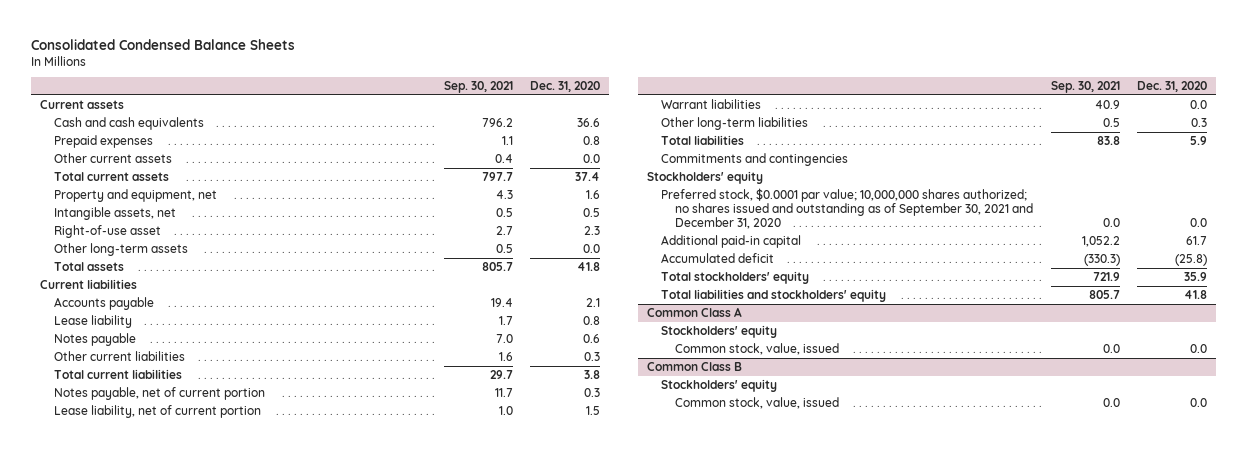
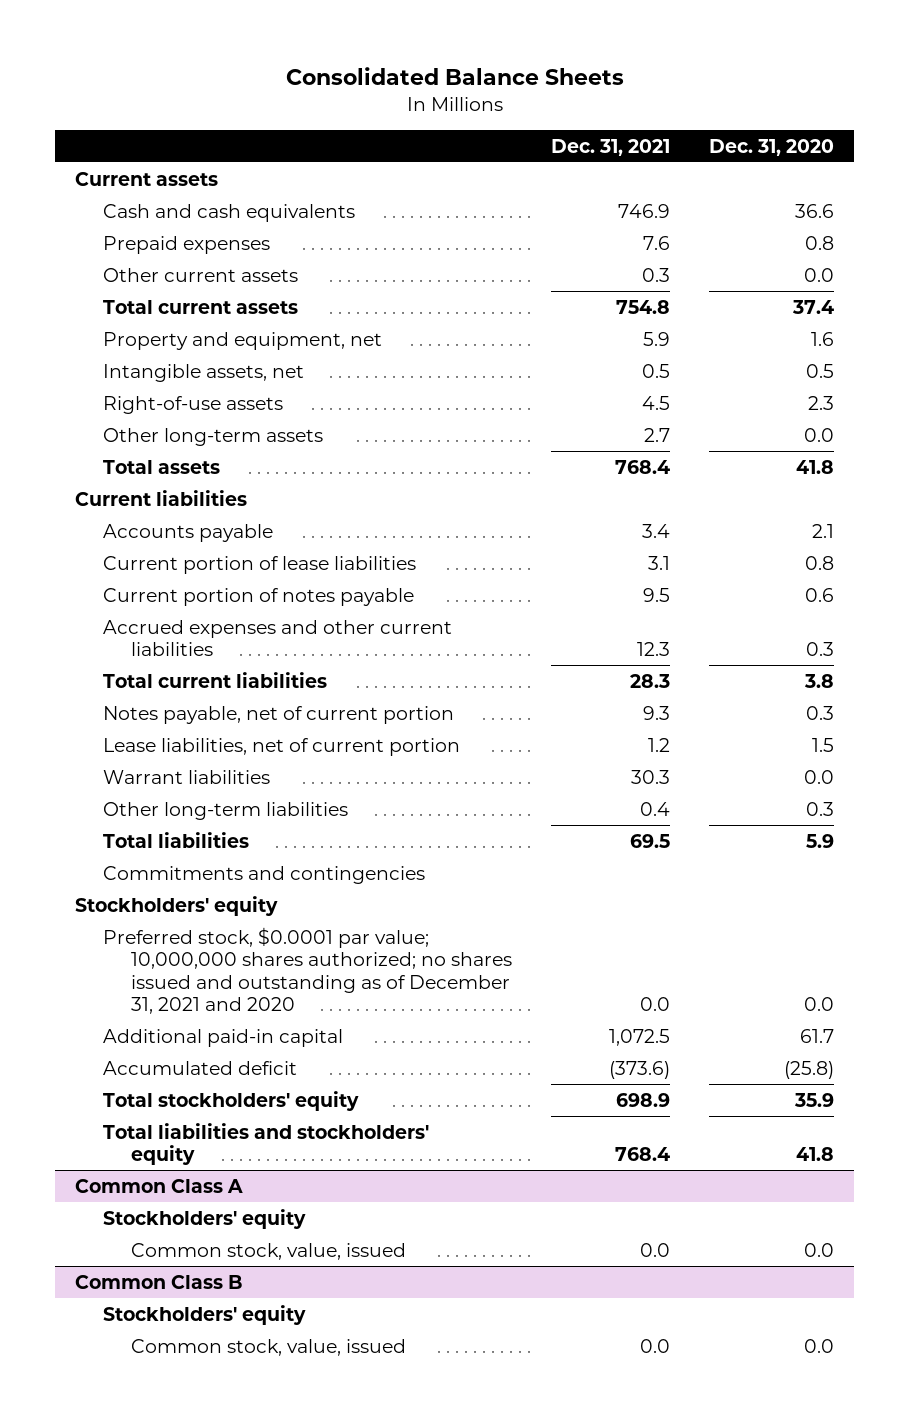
- Consolidated Condensed Balance Sheets
+ Consolidated Balance Sheets
- | Sep. 30, 2021 | Dec. 31, 2020
+ | Dec. 31, 2021 | Dec. 31, 2020
- Right-of-use asset | 2.7 | 2.3
+ Right-of-use assets | 4.5 | 2.3
- Lease liability | 1.7 | 0.8
- Notes payable | 7.0 | 0.6
- Other current liabilities | 1.6 | 0.3
+ Current portion of lease liabilities | 3.1 | 0.8
+ Current portion of notes payable | 9.5 | 0.6
+ Accrued expenses and other current liabilities | 12.3 | 0.3
- Lease liability, net of current portion | 1.0 | 1.5
+ Lease liabilities, net of current portion | 1.2 | 1.5
- Preferred stock, $0.0001 par value; 10,000,000 shares authorized; no shares issued and outstanding as of September 30, 2021 and December 31, 2020 | 0.0 | 0.0
+ Preferred stock, $0.0001 par value; 10,000,000 shares authorized; no shares issued and outstanding as of December 31, 2021 and 2020 | 0.0 | 0.0

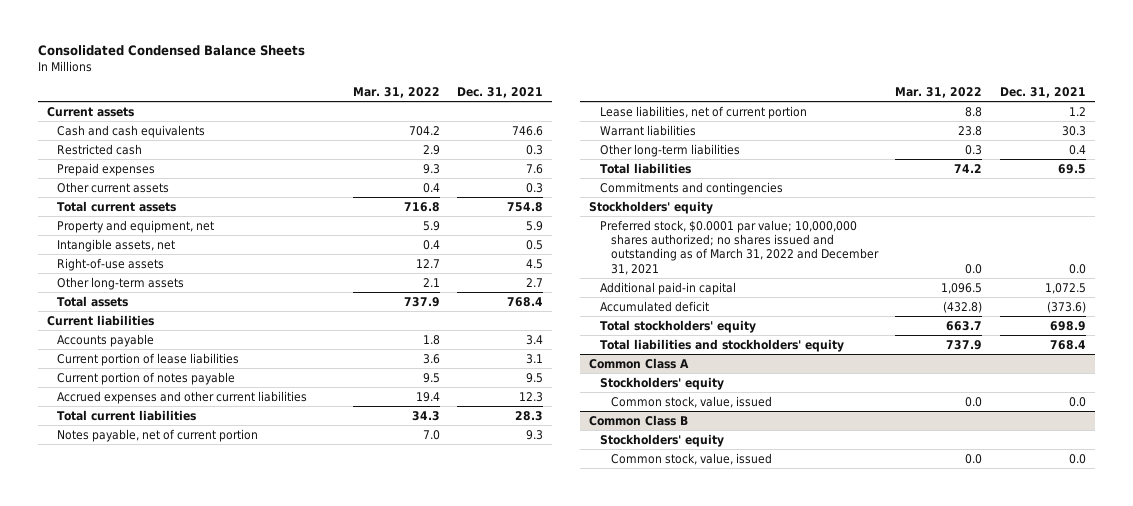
- Consolidated Balance Sheets
+ Consolidated Condensed Balance Sheets
- | Dec. 31, 2021 | Dec. 31, 2020
+ | Mar. 31, 2022 | Dec. 31, 2021
- Cash and cash equivalents | 746.9 | 36.6
+ Cash and cash equivalents | 704.2 | 746.6
+ Restricted cash | 2.9 | 0.3
- Preferred stock, $0.0001 par value; 10,000,000 shares authorized; no shares issued and outstanding as of December 31, 2021 and 2020 | 0.0 | 0.0
+ Preferred stock, $0.0001 par value; 10,000,000 shares authorized; no shares issued and outstanding as of March 31, 2022 and December 31, 2021 | 0.0 | 0.0

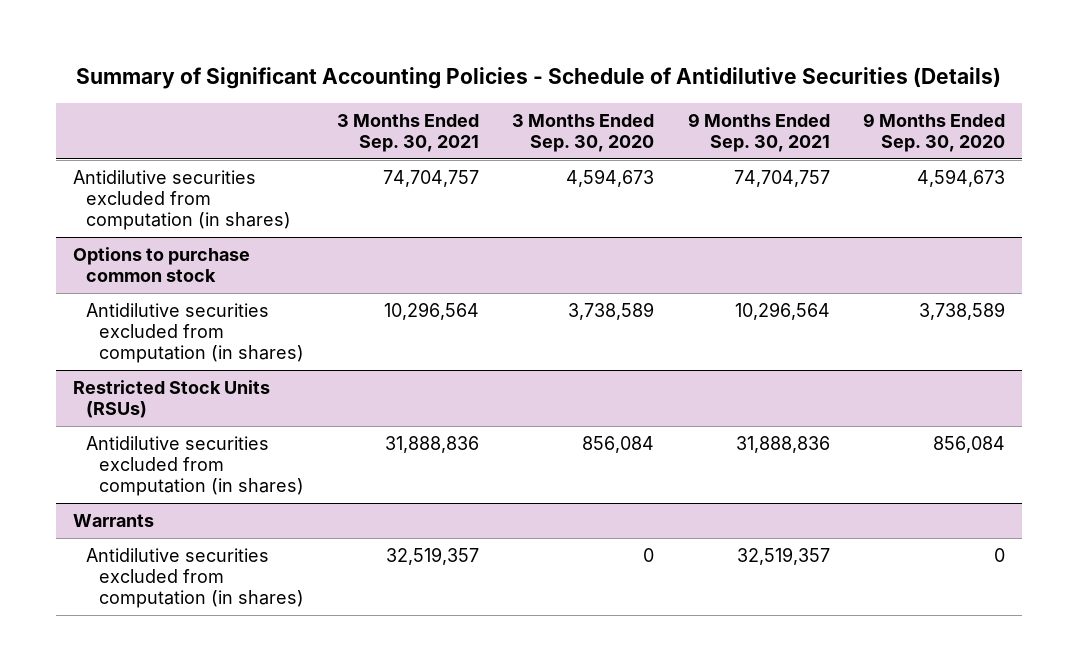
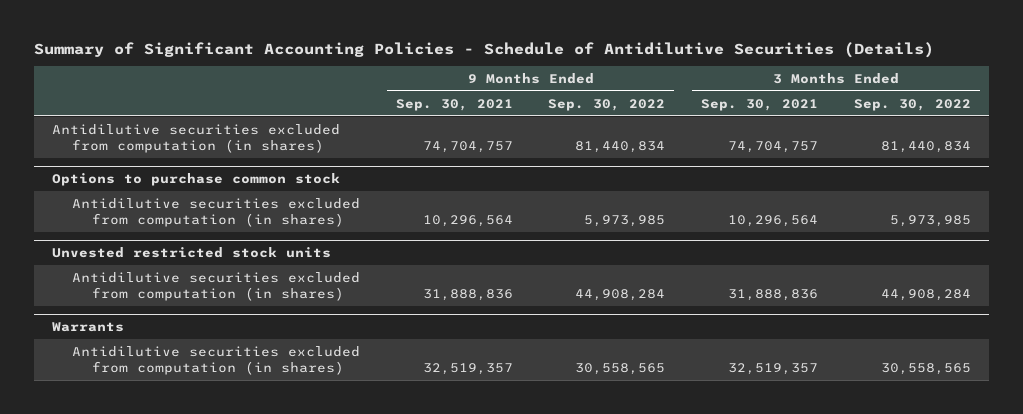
- | 3 Months Ended Sep. 30, 2021 | 3 Months Ended Sep. 30, 2020 | 9 Months Ended Sep. 30, 2021 | 9 Months Ended Sep. 30, 2020
+ | 9 Months Ended Sep. 30, 2021 | 9 Months Ended Sep. 30, 2022 | 3 Months Ended Sep. 30, 2021 | 3 Months Ended Sep. 30, 2022
- Restricted Stock Units (RSUs)
+ Unvested restricted stock units

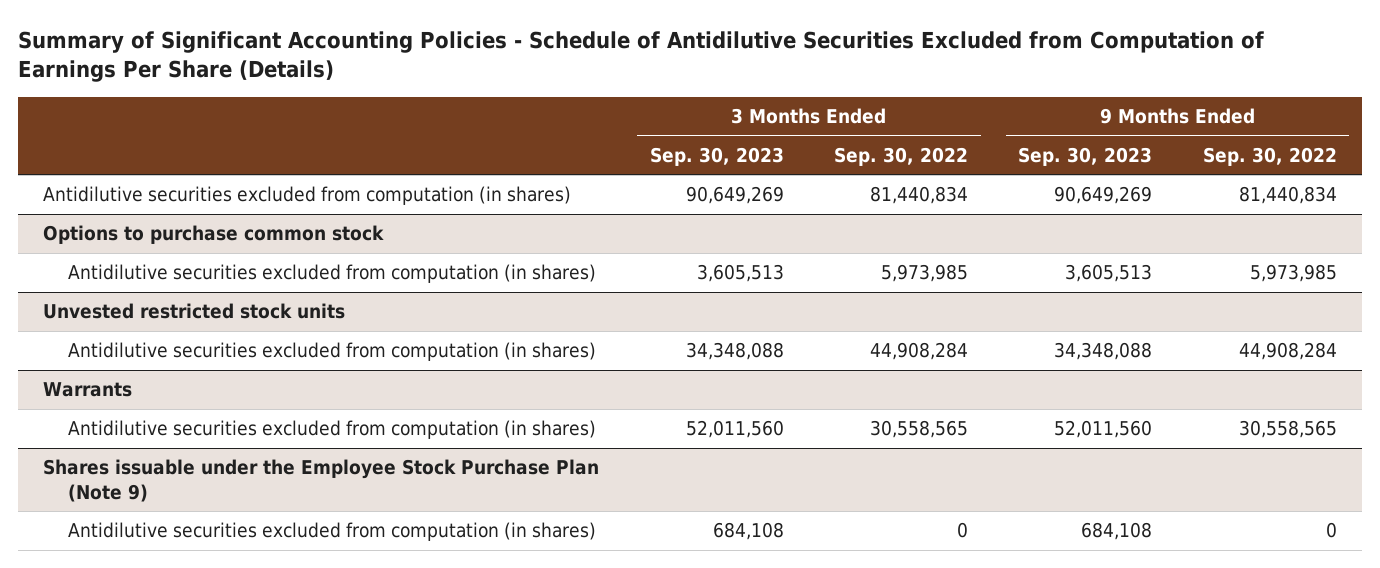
- Summary of Significant Accounting Policies - Schedule of Antidilutive Securities (Details)
+ Summary of Significant Accounting Policies - Schedule of Antidilutive Securities Excluded from Computation of Earnings Per Share (Details)
- | 9 Months Ended Sep. 30, 2021 | 9 Months Ended Sep. 30, 2022 | 3 Months Ended Sep. 30, 2021 | 3 Months Ended Sep. 30, 2022
+ | 3 Months Ended Sep. 30, 2023 | 3 Months Ended Sep. 30, 2022 | 9 Months Ended Sep. 30, 2023 | 9 Months Ended Sep. 30, 2022
+ Shares issuable under the Employee Stock Purchase Plan (Note 9)
+ Antidilutive securities excluded from computation (in shares) | 684,108 | 0 | 684,108 | 0

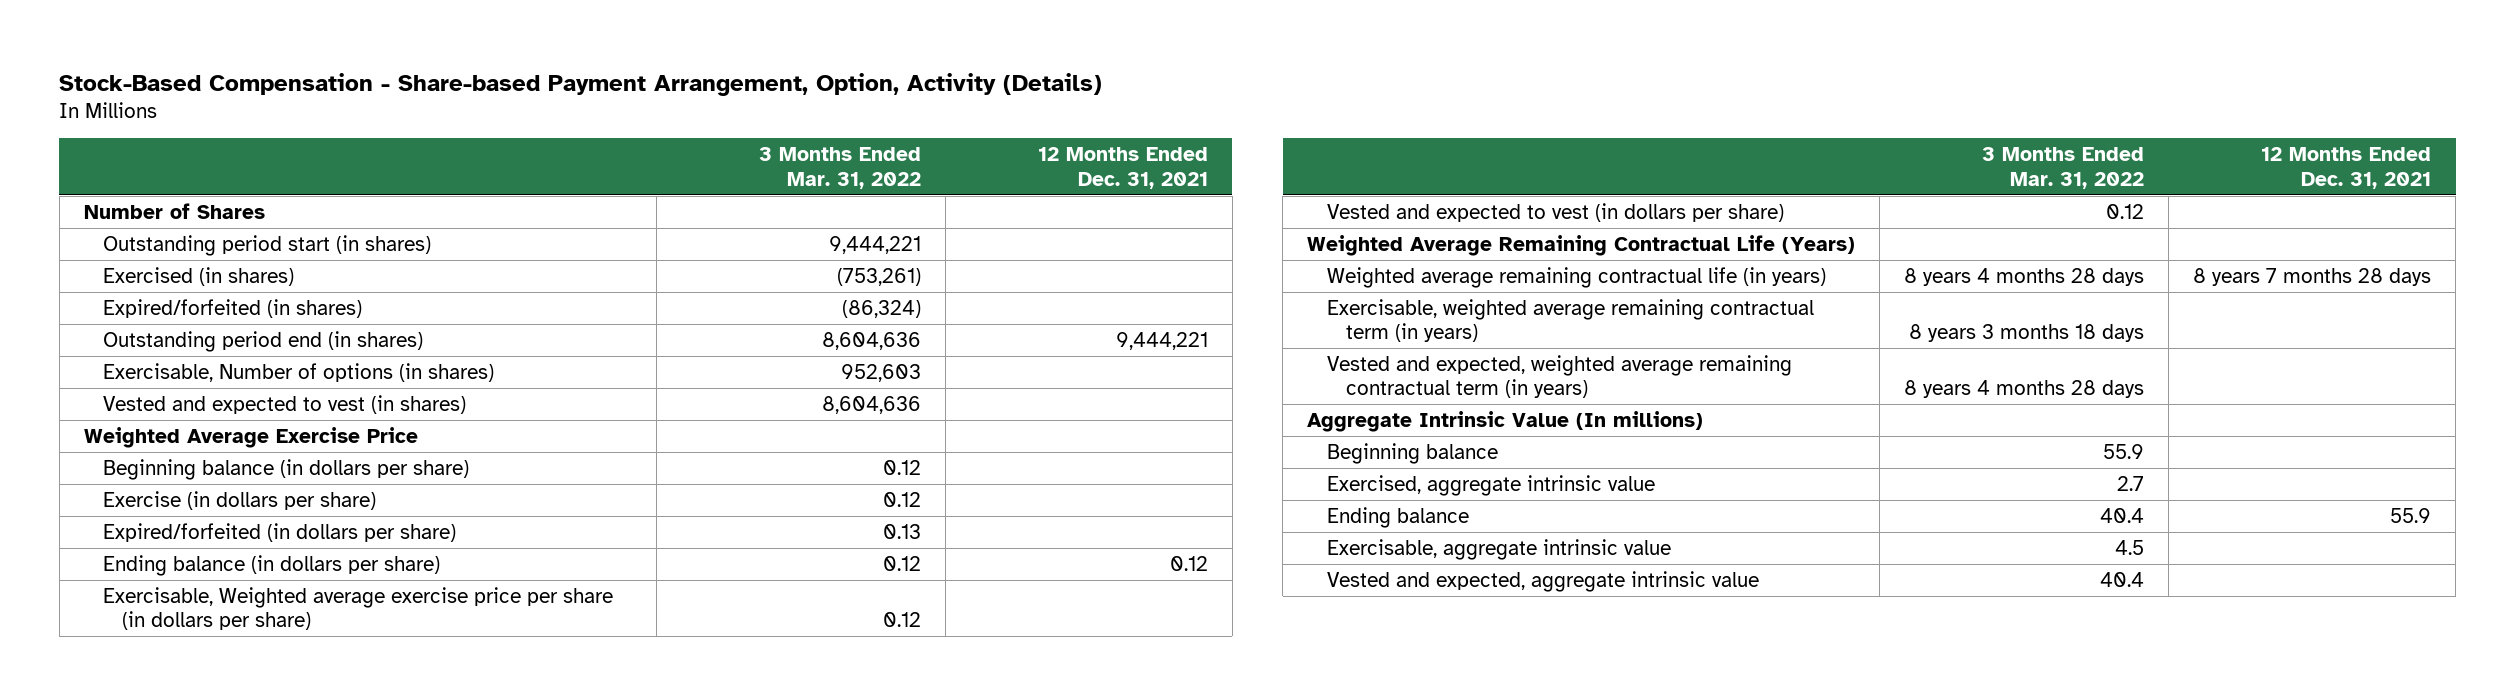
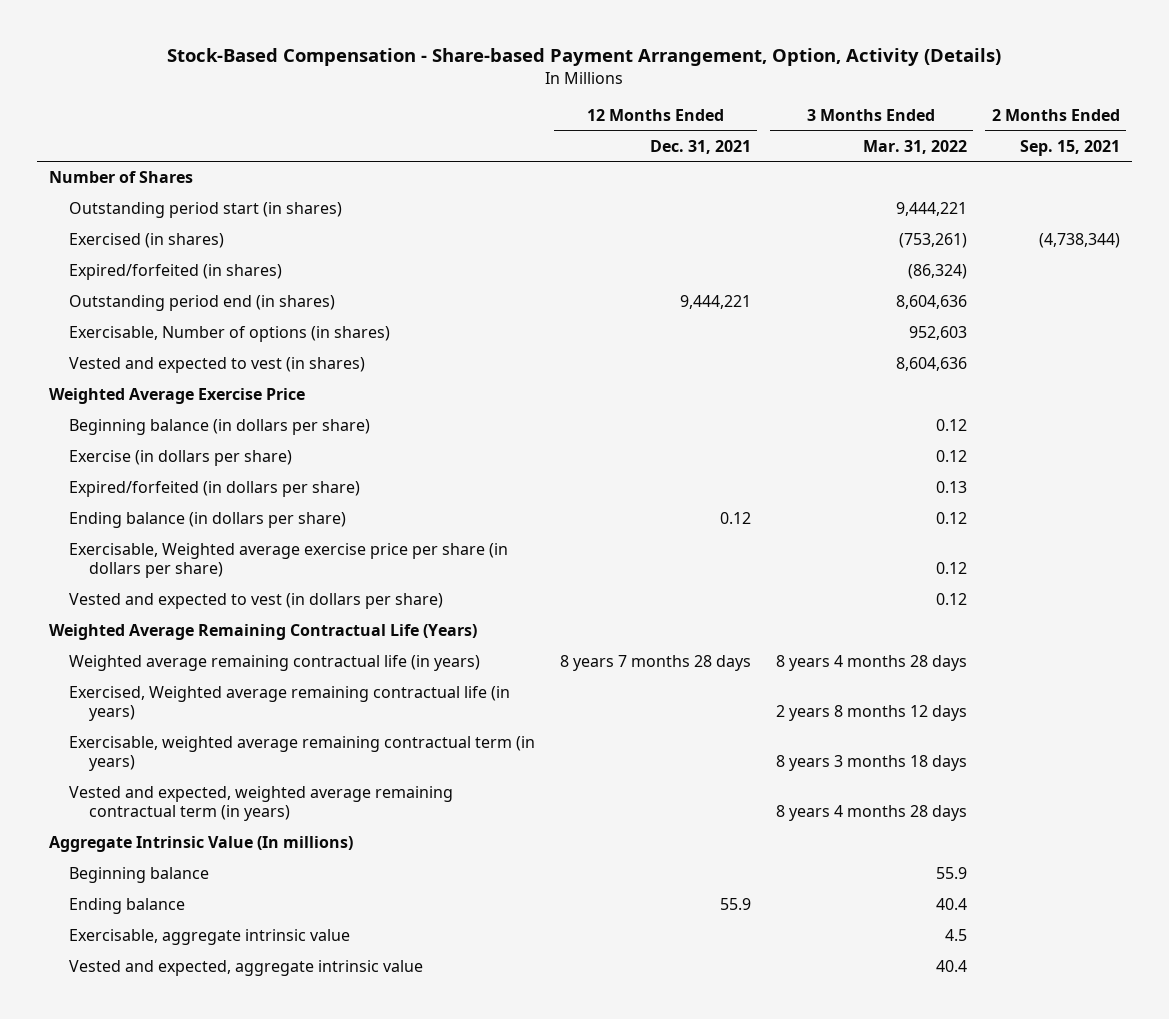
- | 3 Months Ended Mar. 31, 2022 | 12 Months Ended Dec. 31, 2021
+ | 12 Months Ended Dec. 31, 2021 | 3 Months Ended Mar. 31, 2022 | 2 Months Ended Sep. 15, 2021
+ Exercised, Weighted average remaining contractual life (in years) | | 2 years 8 months 12 days |
- Exercised, aggregate intrinsic value | 2.7 |

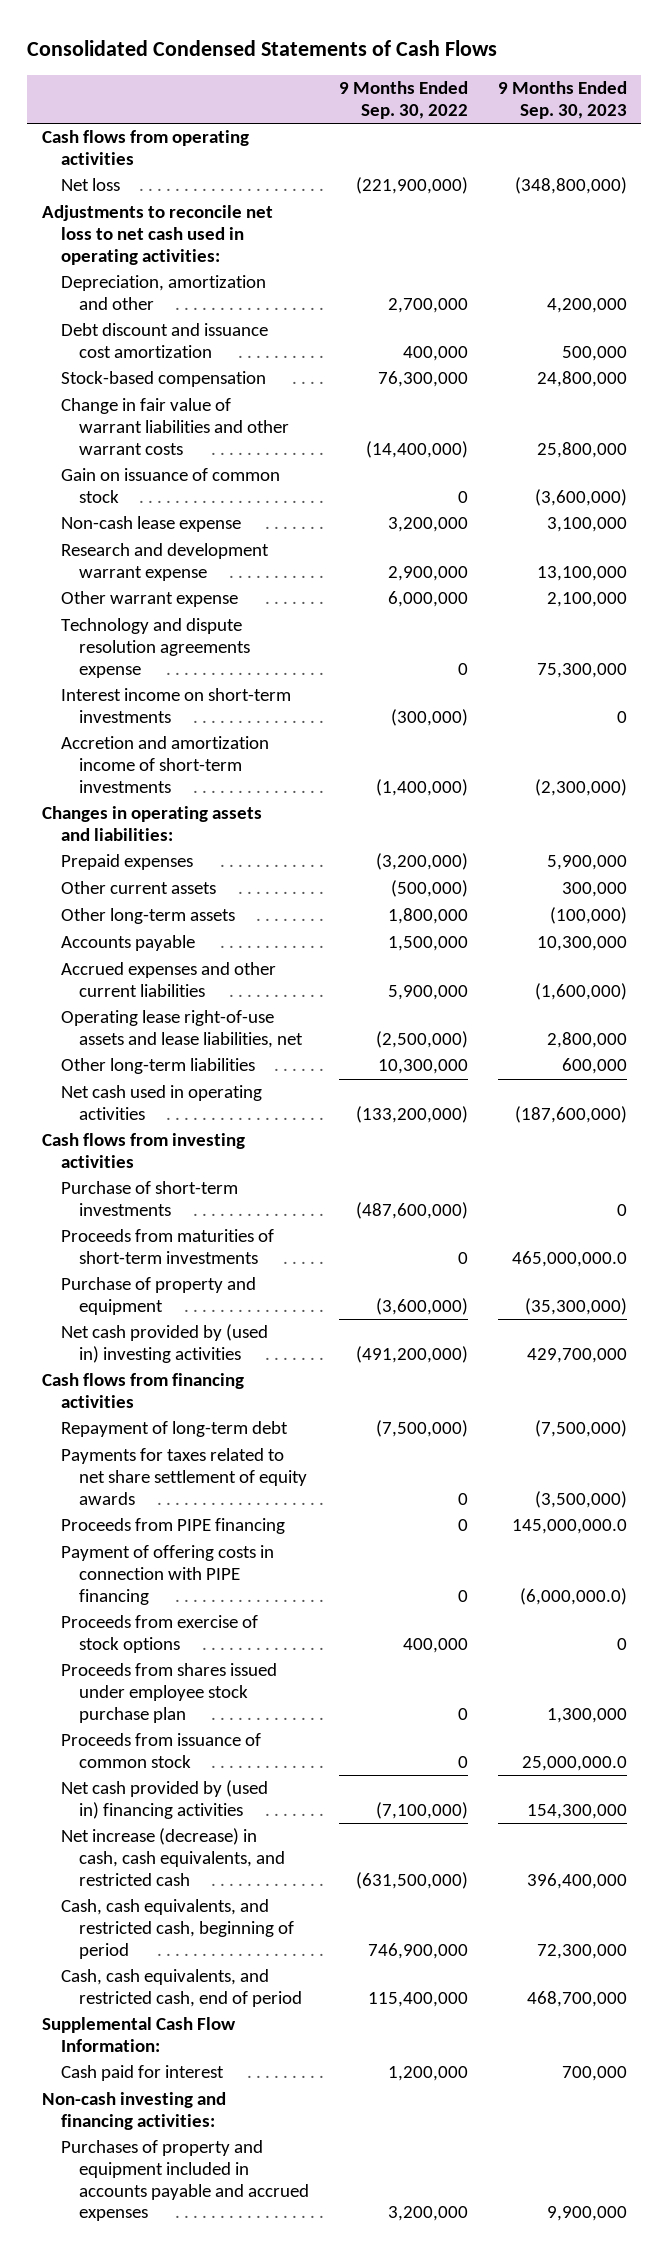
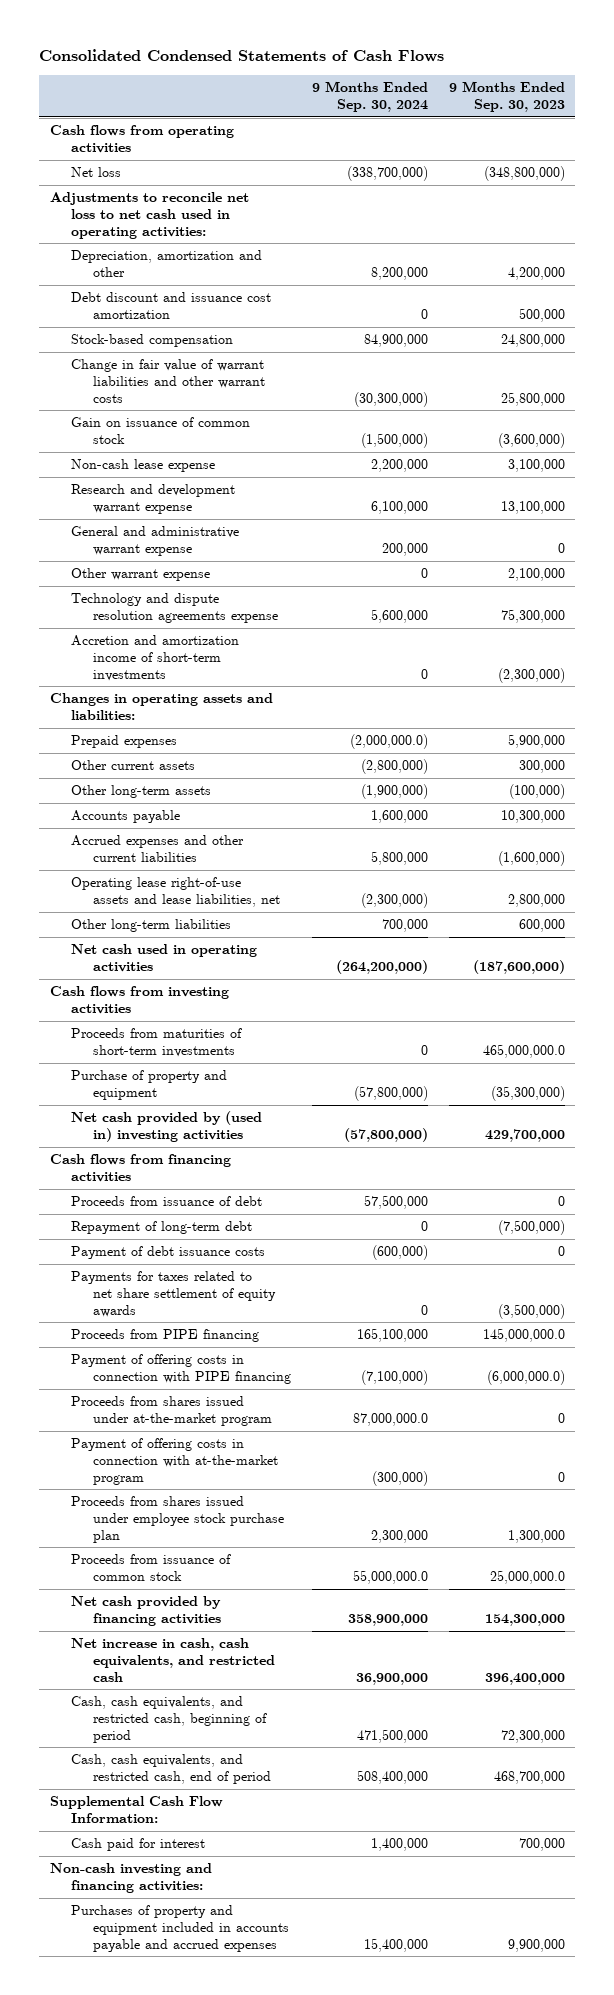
- | 9 Months Ended Sep. 30, 2022 | 9 Months Ended Sep. 30, 2023
+ | 9 Months Ended Sep. 30, 2024 | 9 Months Ended Sep. 30, 2023
+ General and administrative warrant expense | 200,000 | 0
- Interest income on short-term investments | (300,000) | 0
- Purchase of short-term investments | (487,600,000) | 0
+ Proceeds from issuance of debt | 57,500,000 | 0
+ Payment of debt issuance costs | (600,000) | 0
- Proceeds from exercise of stock options | 400,000 | 0
+ Proceeds from shares issued under at-the-market program | 87,000,000.0 | 0
+ Payment of offering costs in connection with at-the-market program | (300,000) | 0
- Net cash provided by (used in) financing activities | (7,100,000) | 154,300,000
- Net increase (decrease) in cash, cash equivalents, and restricted cash | (631,500,000) | 396,400,000
+ Net cash provided by financing activities | 358,900,000 | 154,300,000
+ Net increase in cash, cash equivalents, and restricted cash | 36,900,000 | 396,400,000

